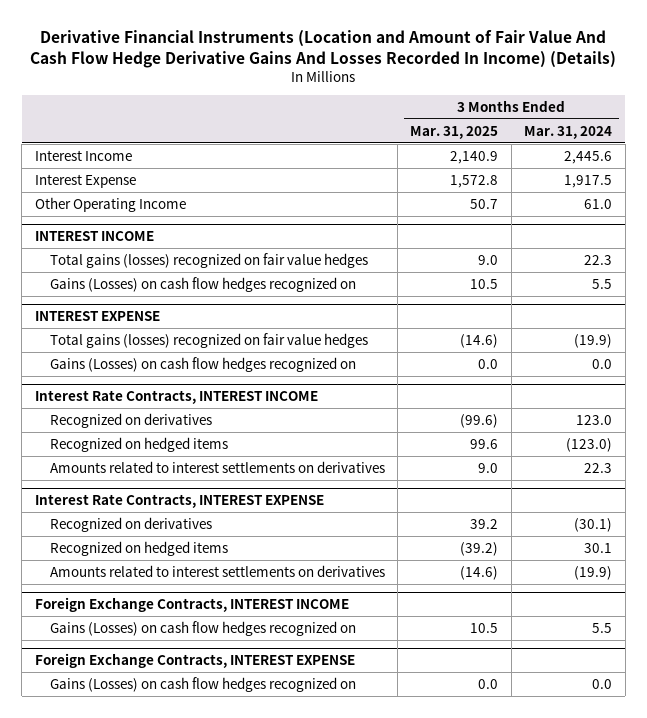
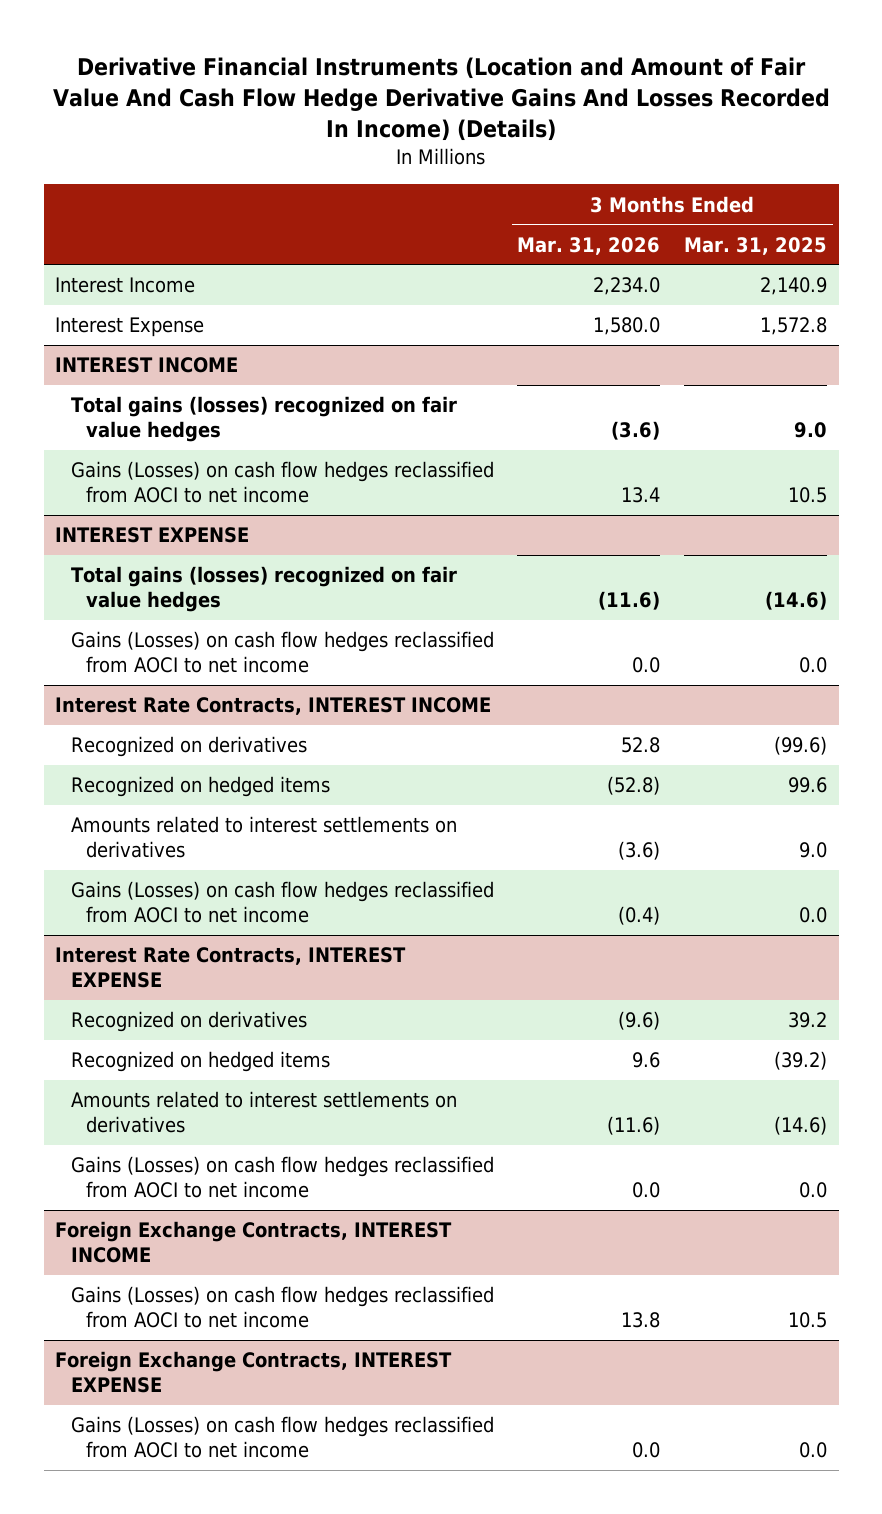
- | 3 Months Ended Mar. 31, 2025 | 3 Months Ended Mar. 31, 2024
+ | 3 Months Ended Mar. 31, 2026 | 3 Months Ended Mar. 31, 2025
- Other Operating Income | 50.7 | 61.0
@ INTEREST INCOME
- Gains (Losses) on cash flow hedges recognized on | 10.5 | 5.5
+ Gains (Losses) on cash flow hedges reclassified from AOCI to net income | 13.4 | 10.5
@ INTEREST EXPENSE
- Gains (Losses) on cash flow hedges recognized on | 0.0 | 0.0
+ Gains (Losses) on cash flow hedges reclassified from AOCI to net income | 0.0 | 0.0
@ Interest Rate Contracts, INTEREST INCOME
+ Gains (Losses) on cash flow hedges reclassified from AOCI to net income | (0.4) | 0.0
@ Interest Rate Contracts, INTEREST EXPENSE
+ Gains (Losses) on cash flow hedges reclassified from AOCI to net income | 0.0 | 0.0
@ Foreign Exchange Contracts, INTEREST INCOME
- Gains (Losses) on cash flow hedges recognized on | 10.5 | 5.5
+ Gains (Losses) on cash flow hedges reclassified from AOCI to net income | 13.8 | 10.5
@ Foreign Exchange Contracts, INTEREST EXPENSE
- Gains (Losses) on cash flow hedges recognized on | 0.0 | 0.0
+ Gains (Losses) on cash flow hedges reclassified from AOCI to net income | 0.0 | 0.0

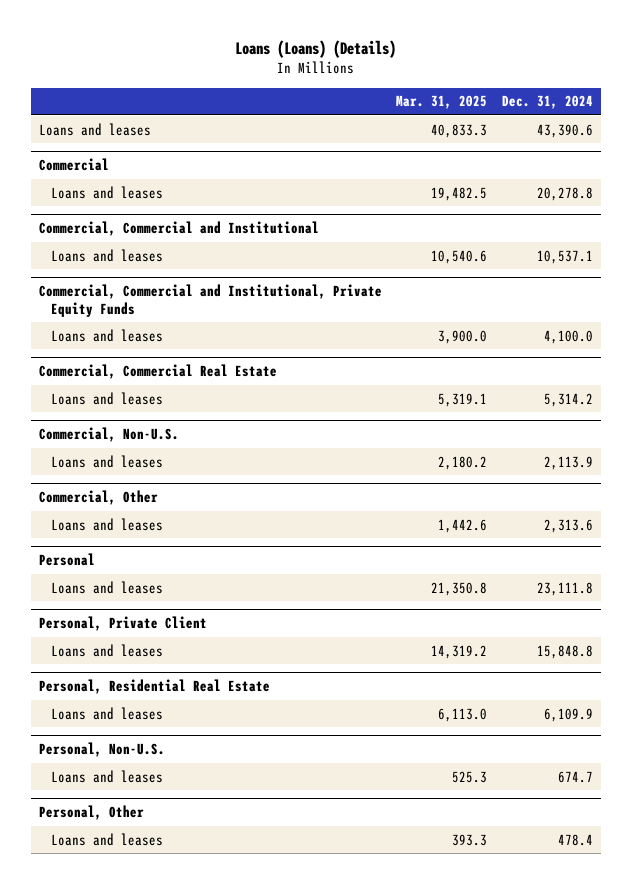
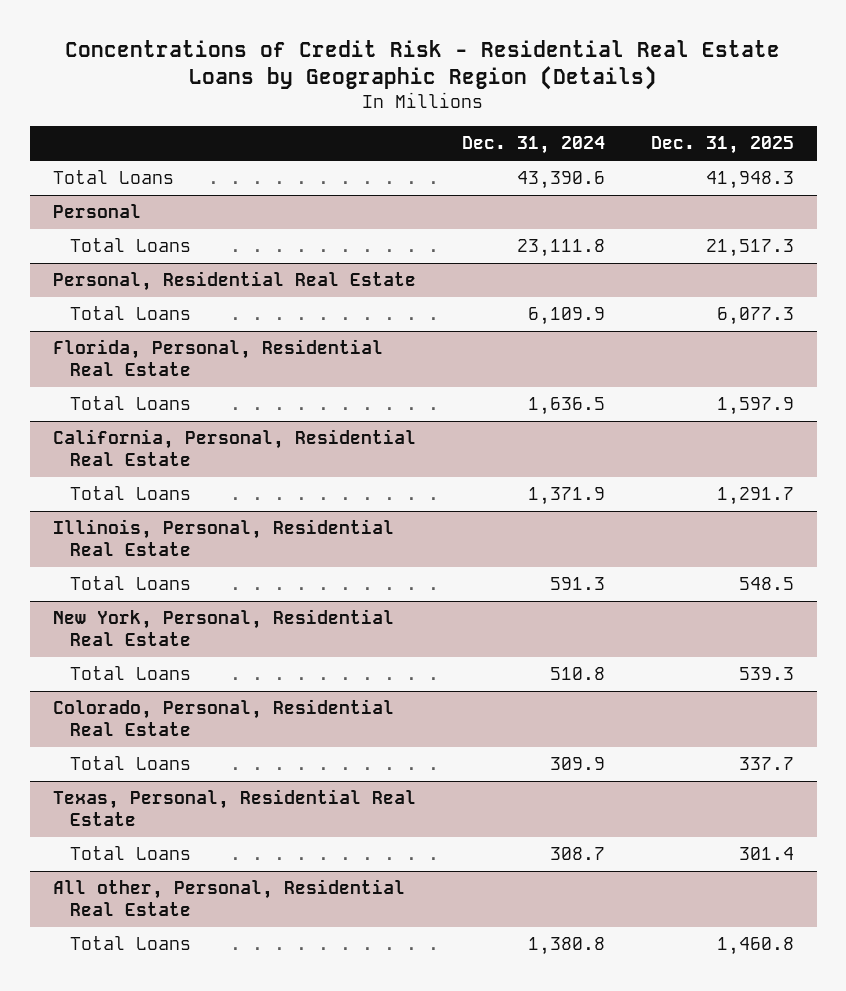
- Loans (Loans) (Details)
+ Concentrations of Credit Risk - Residential Real Estate Loans by Geographic Region (Details)
- | Mar. 31, 2025 | Dec. 31, 2024
+ | Dec. 31, 2024 | Dec. 31, 2025
- Loans and leases | 40,833.3 | 43,390.6
- Commercial
- Loans and leases | 19,482.5 | 20,278.8
- Commercial, Commercial and Institutional
- Loans and leases | 10,540.6 | 10,537.1
- Commercial, Commercial and Institutional, Private Equity Funds
- Loans and leases | 3,900.0 | 4,100.0
- Commercial, Commercial Real Estate
- Loans and leases | 5,319.1 | 5,314.2
- Commercial, Non-U.S.
- Loans and leases | 2,180.2 | 2,113.9
- Commercial, Other
- Loans and leases | 1,442.6 | 2,313.6
+ Total Loans | 43,390.6 | 41,948.3
@ Personal
- Loans and leases | 21,350.8 | 23,111.8
- Personal, Private Client
- Loans and leases | 14,319.2 | 15,848.8
@ Personal
+ Total Loans | 23,111.8 | 21,517.3
@ Personal, Residential Real Estate
- Loans and leases | 6,113.0 | 6,109.9
- Personal, Non-U.S.
- Loans and leases | 525.3 | 674.7
- Personal, Other
- Loans and leases | 393.3 | 478.4
@ Personal, Residential Real Estate
+ Total Loans | 6,109.9 | 6,077.3
+ Florida, Personal, Residential Real Estate
+ Total Loans | 1,636.5 | 1,597.9
+ California, Personal, Residential Real Estate
+ Total Loans | 1,371.9 | 1,291.7
+ Illinois, Personal, Residential Real Estate
+ Total Loans | 591.3 | 548.5
+ New York, Personal, Residential Real Estate
+ Total Loans | 510.8 | 539.3
+ Colorado, Personal, Residential Real Estate
+ Total Loans | 309.9 | 337.7
+ Texas, Personal, Residential Real Estate
+ Total Loans | 308.7 | 301.4
+ All other, Personal, Residential Real Estate
+ Total Loans | 1,380.8 | 1,460.8

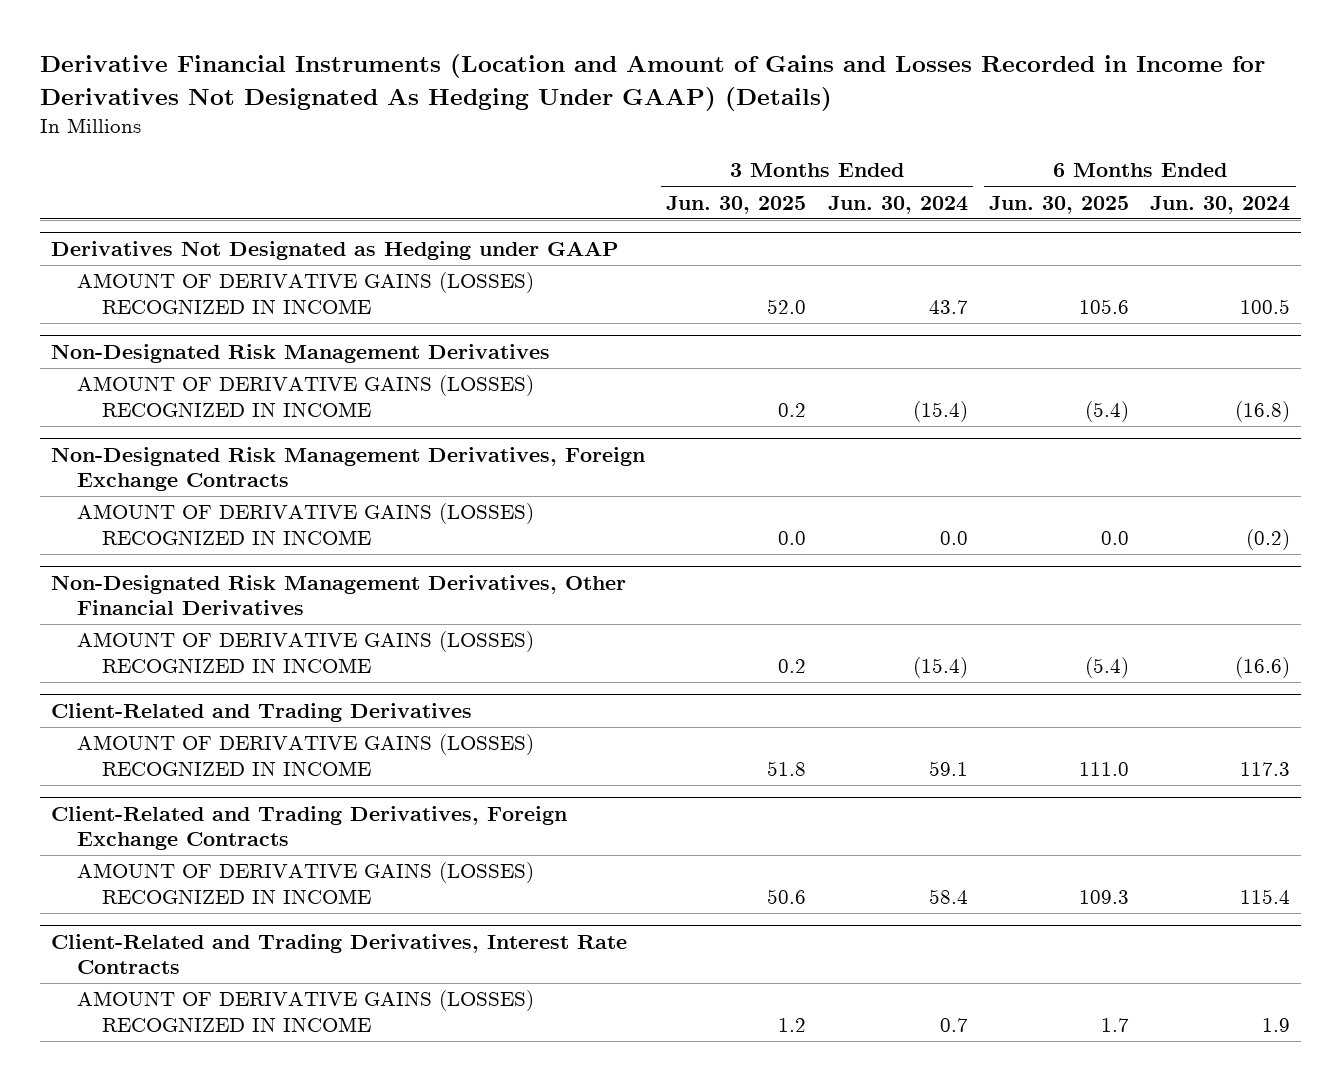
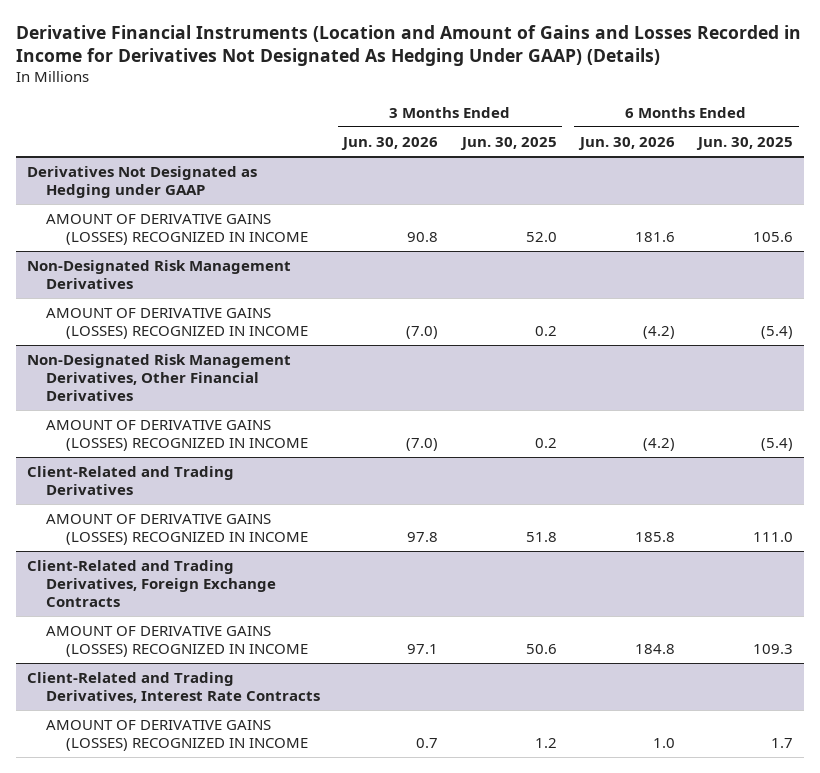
- | 3 Months Ended Jun. 30, 2025 | 3 Months Ended Jun. 30, 2024 | 6 Months Ended Jun. 30, 2025 | 6 Months Ended Jun. 30, 2024
+ | 3 Months Ended Jun. 30, 2026 | 3 Months Ended Jun. 30, 2025 | 6 Months Ended Jun. 30, 2026 | 6 Months Ended Jun. 30, 2025
- Non-Designated Risk Management Derivatives, Foreign Exchange Contracts
- AMOUNT OF DERIVATIVE GAINS (LOSSES) RECOGNIZED IN INCOME | 0.0 | 0.0 | 0.0 | (0.2)

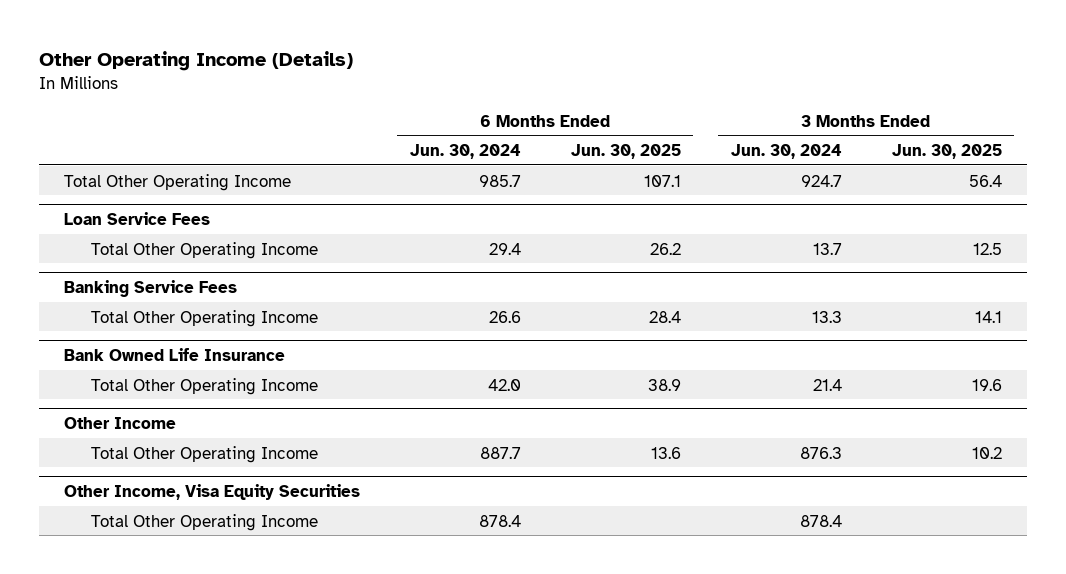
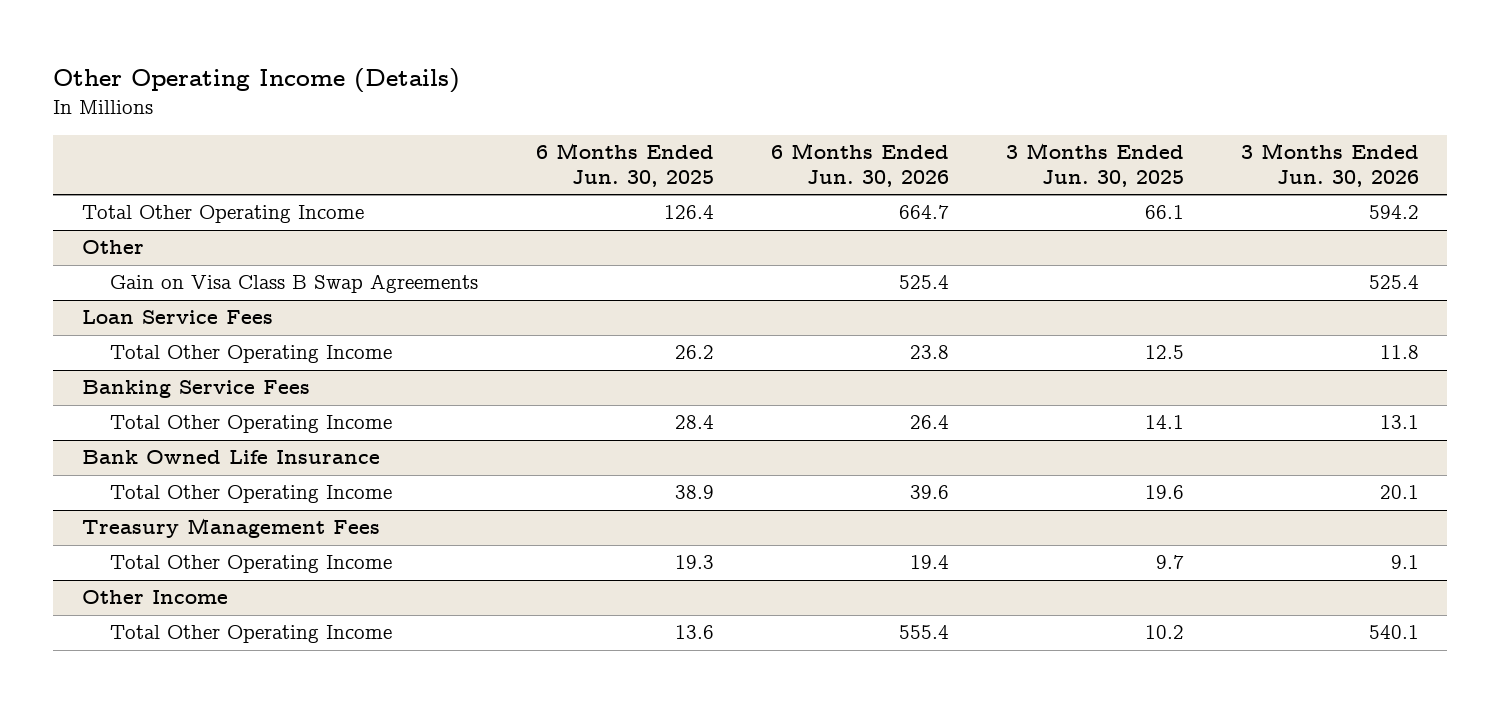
- | 6 Months Ended Jun. 30, 2024 | 6 Months Ended Jun. 30, 2025 | 3 Months Ended Jun. 30, 2024 | 3 Months Ended Jun. 30, 2025
+ | 6 Months Ended Jun. 30, 2025 | 6 Months Ended Jun. 30, 2026 | 3 Months Ended Jun. 30, 2025 | 3 Months Ended Jun. 30, 2026
- Total Other Operating Income | 985.7 | 107.1 | 924.7 | 56.4
+ Total Other Operating Income | 126.4 | 664.7 | 66.1 | 594.2
+ Other
+ Gain on Visa Class B Swap Agreements | | 525.4 | | 525.4
+ Treasury Management Fees
+ Total Other Operating Income | 19.3 | 19.4 | 9.7 | 9.1
- Other Income, Visa Equity Securities
- Total Other Operating Income | 878.4 | | 878.4 |

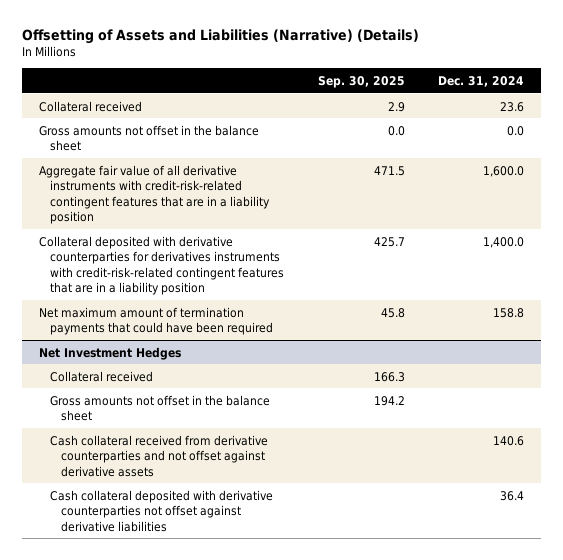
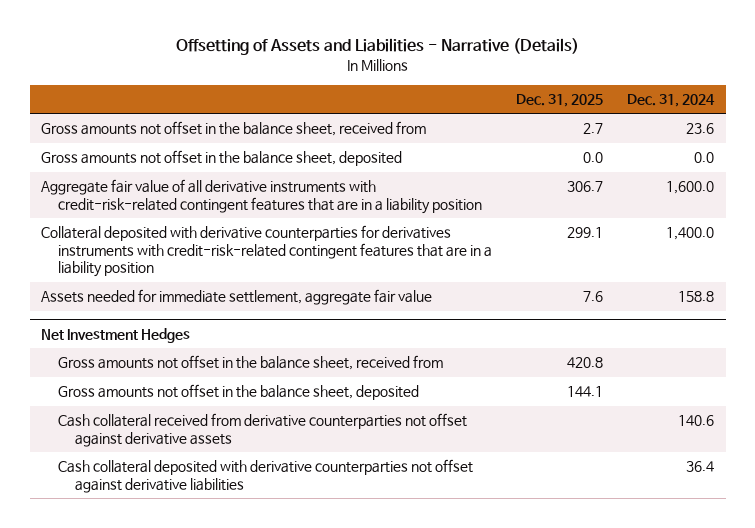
- Offsetting of Assets and Liabilities (Narrative) (Details)
+ Offsetting of Assets and Liabilities - Narrative (Details)
- | Sep. 30, 2025 | Dec. 31, 2024
+ | Dec. 31, 2025 | Dec. 31, 2024
- Collateral received | 2.9 | 23.6
- Gross amounts not offset in the balance sheet | 0.0 | 0.0
+ Gross amounts not offset in the balance sheet, received from | 2.7 | 23.6
+ Gross amounts not offset in the balance sheet, deposited | 0.0 | 0.0
- Net maximum amount of termination payments that could have been required | 45.8 | 158.8
+ Assets needed for immediate settlement, aggregate fair value | 7.6 | 158.8
@ Net Investment Hedges
- Collateral received | 166.3 |
- Gross amounts not offset in the balance sheet | 194.2 |
- Cash collateral received from derivative counterparties and not offset against derivative assets | | 140.6
+ Gross amounts not offset in the balance sheet, received from | 420.8 |
+ Gross amounts not offset in the balance sheet, deposited | 144.1 |
+ Cash collateral received from derivative counterparties not offset against derivative assets | | 140.6

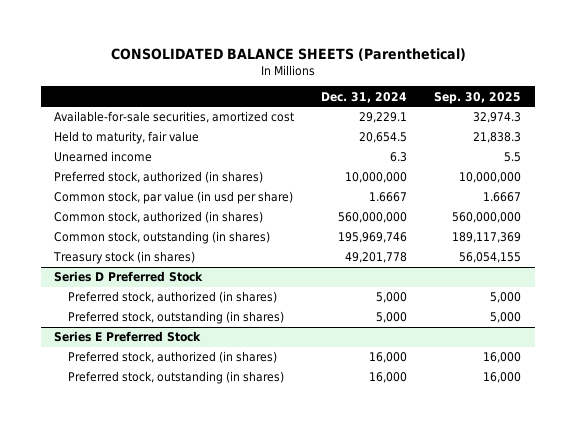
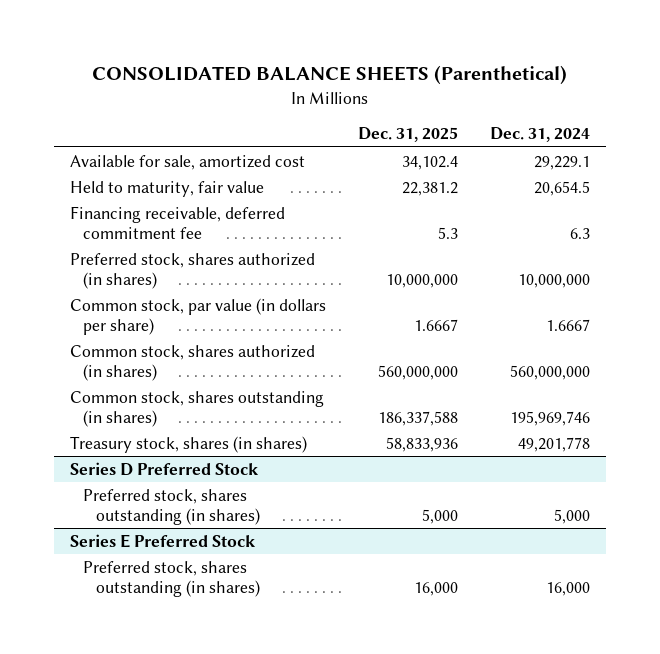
- | Dec. 31, 2024 | Sep. 30, 2025
+ | Dec. 31, 2025 | Dec. 31, 2024
- Available-for-sale securities, amortized cost | 29,229.1 | 32,974.3
+ Available for sale, amortized cost | 34,102.4 | 29,229.1
- Unearned income | 6.3 | 5.5
- Preferred stock, authorized (in shares) | 10,000,000 | 10,000,000
- Common stock, par value (in usd per share) | 1.6667 | 1.6667
- Common stock, authorized (in shares) | 560,000,000 | 560,000,000
- Common stock, outstanding (in shares) | 195,969,746 | 189,117,369
- Treasury stock (in shares) | 49,201,778 | 56,054,155
+ Financing receivable, deferred commitment fee | 5.3 | 6.3
+ Preferred stock, shares authorized (in shares) | 10,000,000 | 10,000,000
+ Common stock, par value (in dollars per share) | 1.6667 | 1.6667
+ Common stock, shares authorized (in shares) | 560,000,000 | 560,000,000
+ Common stock, shares outstanding (in shares) | 186,337,588 | 195,969,746
+ Treasury stock, shares (in shares) | 58,833,936 | 49,201,778
@ Series D Preferred Stock
- Preferred stock, authorized (in shares) | 5,000 | 5,000
- Preferred stock, outstanding (in shares) | 5,000 | 5,000
+ Preferred stock, shares outstanding (in shares) | 5,000 | 5,000
@ Series E Preferred Stock
- Preferred stock, authorized (in shares) | 16,000 | 16,000
- Preferred stock, outstanding (in shares) | 16,000 | 16,000
+ Preferred stock, shares outstanding (in shares) | 16,000 | 16,000

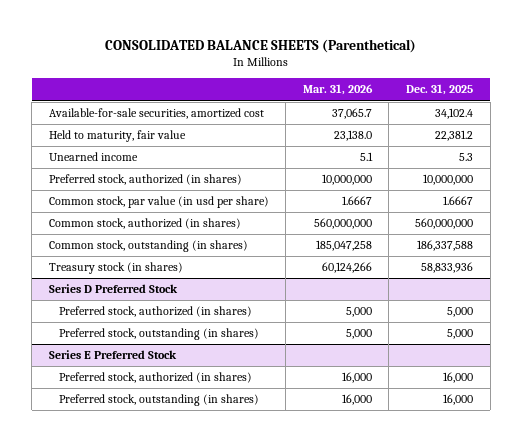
- | Dec. 31, 2025 | Dec. 31, 2024
+ | Mar. 31, 2026 | Dec. 31, 2025
- Available for sale, amortized cost | 34,102.4 | 29,229.1
+ Available-for-sale securities, amortized cost | 37,065.7 | 34,102.4
- Financing receivable, deferred commitment fee | 5.3 | 6.3
- Preferred stock, shares authorized (in shares) | 10,000,000 | 10,000,000
- Common stock, par value (in dollars per share) | 1.6667 | 1.6667
- Common stock, shares authorized (in shares) | 560,000,000 | 560,000,000
- Common stock, shares outstanding (in shares) | 186,337,588 | 195,969,746
- Treasury stock, shares (in shares) | 58,833,936 | 49,201,778
+ Unearned income | 5.1 | 5.3
+ Preferred stock, authorized (in shares) | 10,000,000 | 10,000,000
+ Common stock, par value (in usd per share) | 1.6667 | 1.6667
+ Common stock, authorized (in shares) | 560,000,000 | 560,000,000
+ Common stock, outstanding (in shares) | 185,047,258 | 186,337,588
+ Treasury stock (in shares) | 60,124,266 | 58,833,936
@ Series D Preferred Stock
- Preferred stock, shares outstanding (in shares) | 5,000 | 5,000
+ Preferred stock, authorized (in shares) | 5,000 | 5,000
+ Preferred stock, outstanding (in shares) | 5,000 | 5,000
@ Series E Preferred Stock
- Preferred stock, shares outstanding (in shares) | 16,000 | 16,000
+ Preferred stock, authorized (in shares) | 16,000 | 16,000
+ Preferred stock, outstanding (in shares) | 16,000 | 16,000

